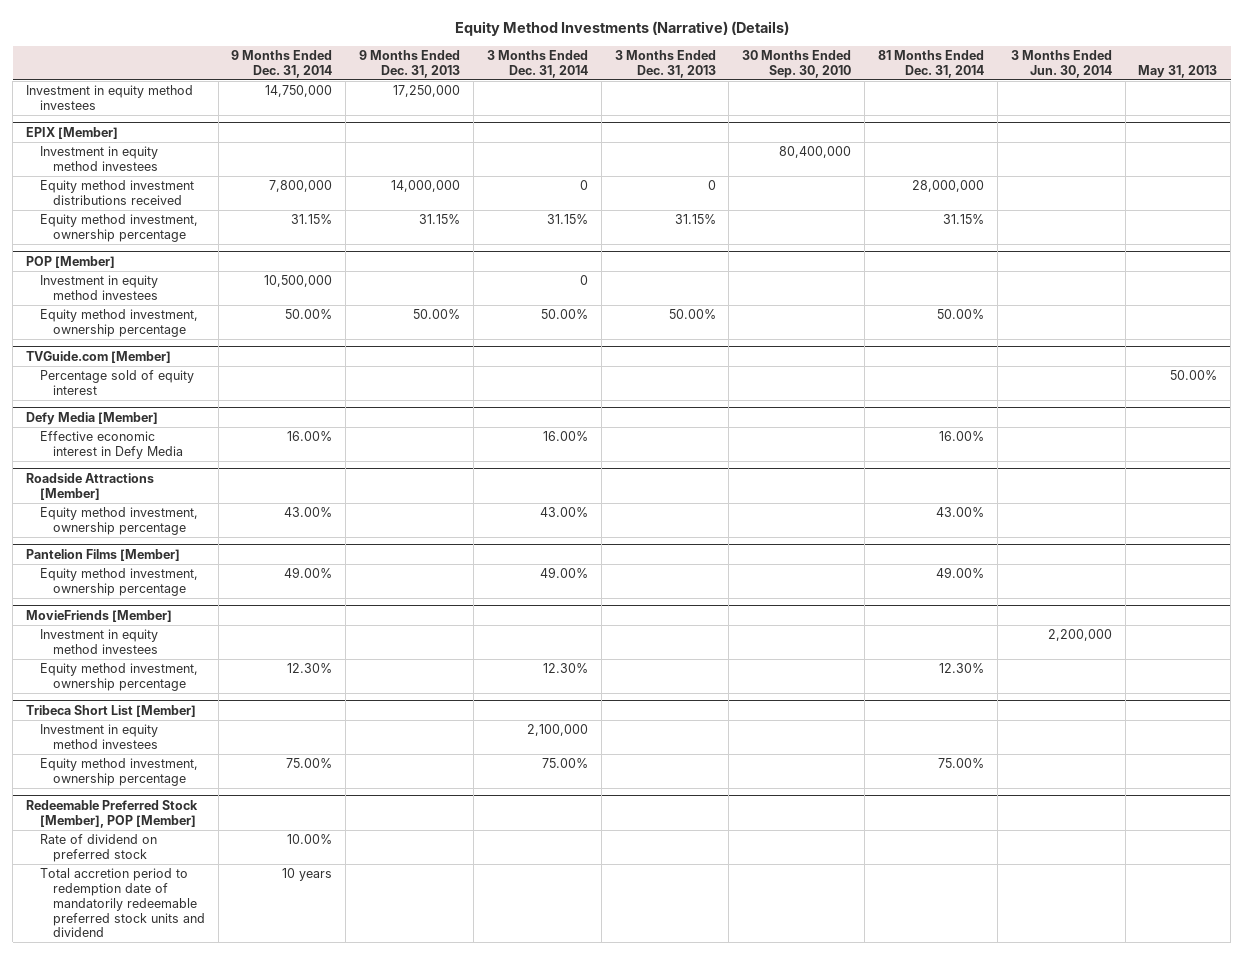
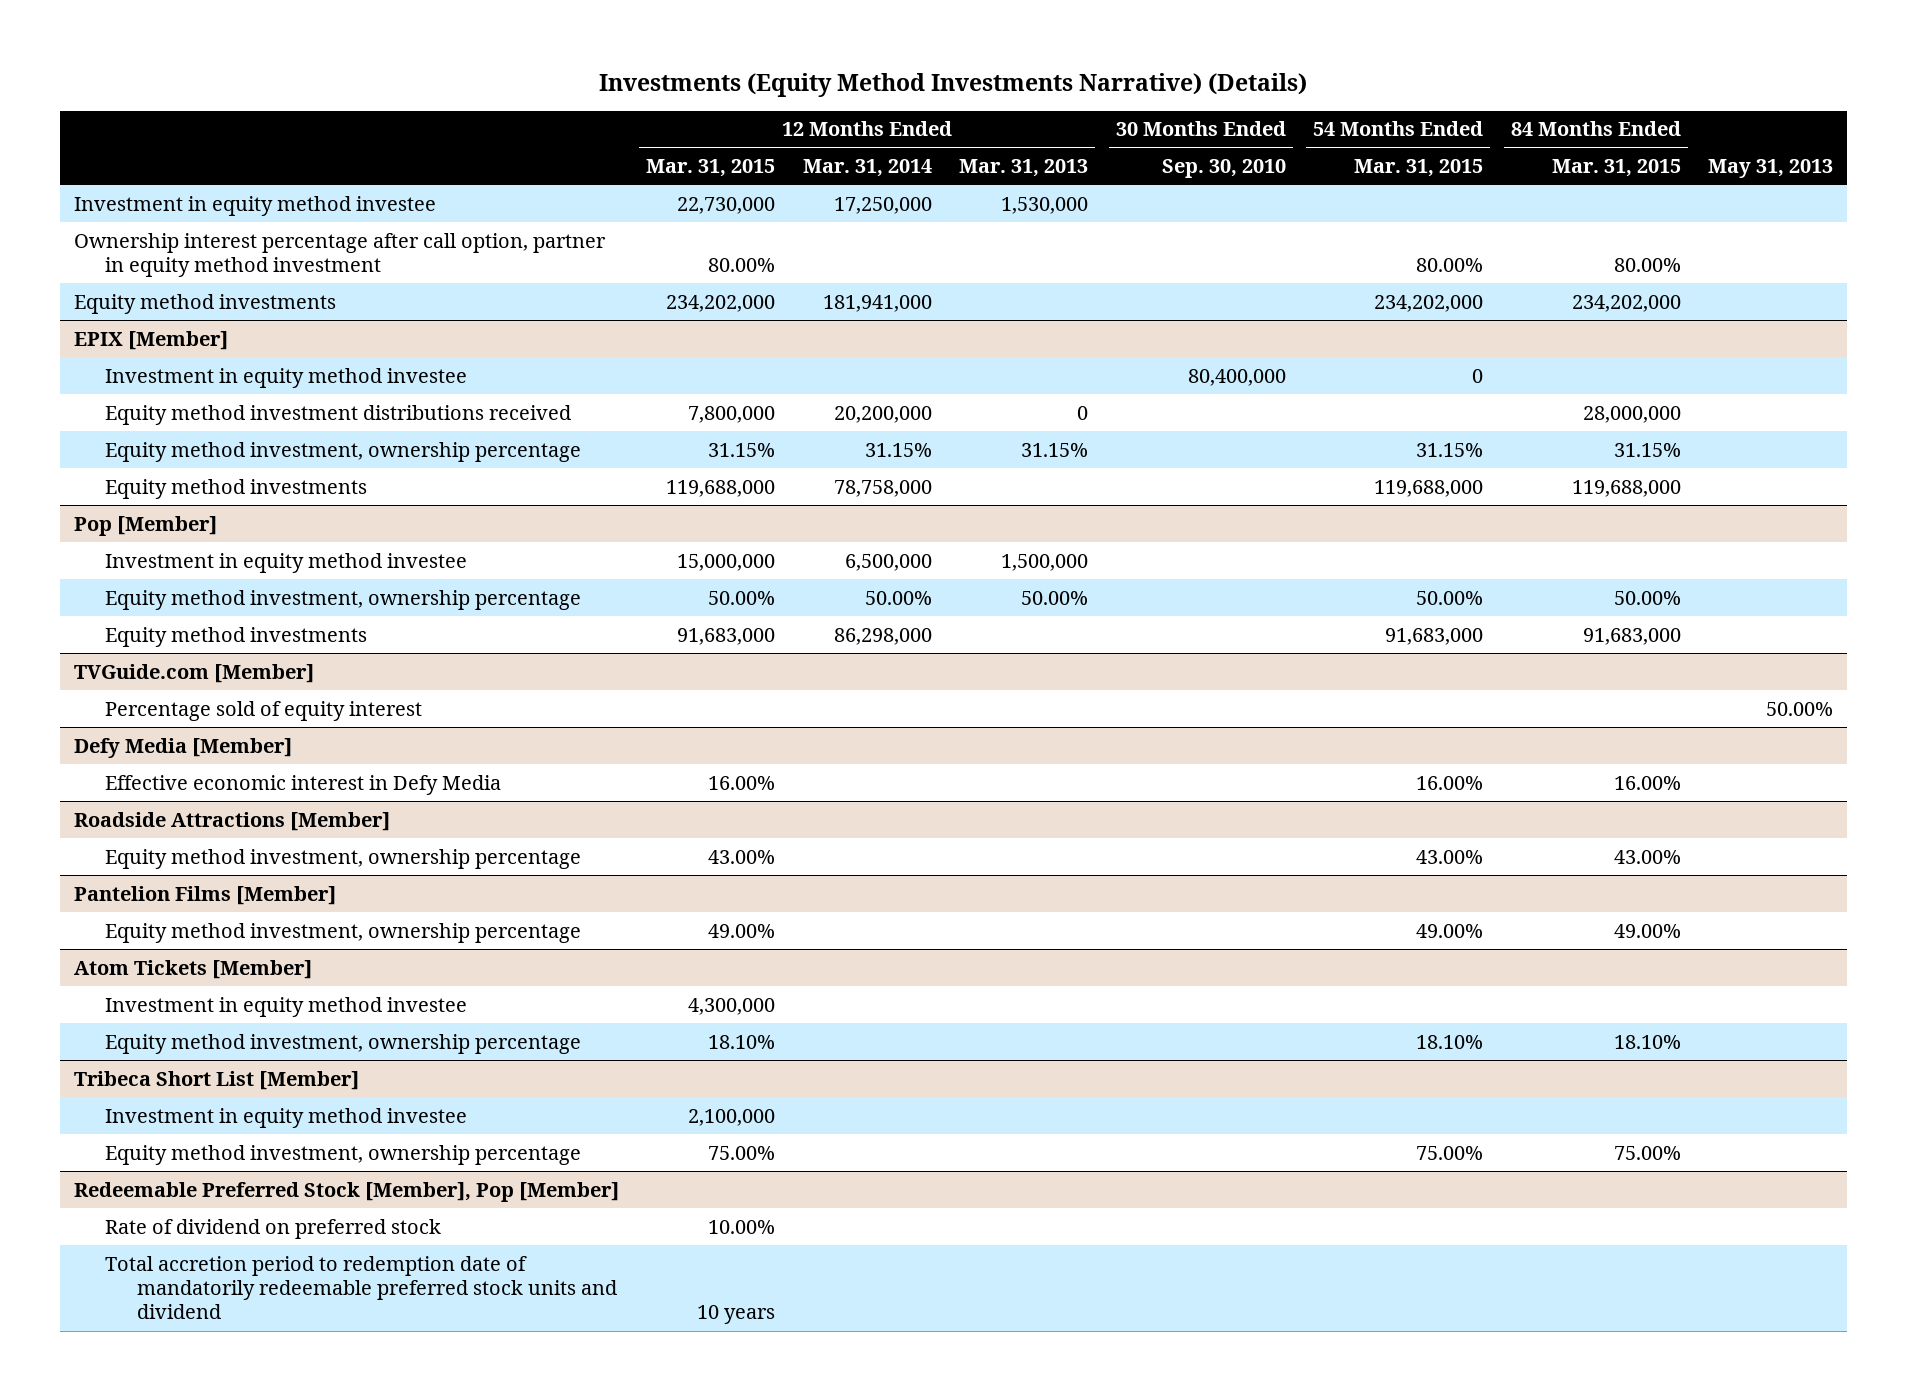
- Equity Method Investments (Narrative) (Details)
+ Investments (Equity Method Investments Narrative) (Details)
- | 9 Months Ended Dec. 31, 2014 | 9 Months Ended Dec. 31, 2013 | 3 Months Ended Dec. 31, 2014 | 3 Months Ended Dec. 31, 2013 | 30 Months Ended Sep. 30, 2010 | 81 Months Ended Dec. 31, 2014 | 3 Months Ended Jun. 30, 2014 | May 31, 2013
+ | 12 Months Ended Mar. 31, 2015 | 12 Months Ended Mar. 31, 2014 | 12 Months Ended Mar. 31, 2013 | 30 Months Ended Sep. 30, 2010 | 54 Months Ended Mar. 31, 2015 | 84 Months Ended Mar. 31, 2015 | May 31, 2013
- Investment in equity method investees | 14,750,000 | 17,250,000 | | | | | |
+ Investment in equity method investee | 22,730,000 | 17,250,000 | 1,530,000 | | | |
+ Ownership interest percentage after call option, partner in equity method investment | 80.00% | | | | 80.00% | 80.00% |
+ Equity method investments | 234,202,000 | 181,941,000 | | | 234,202,000 | 234,202,000 |
@ EPIX [Member]
- Investment in equity method investees | | | | | 80,400,000 | | |
+ Investment in equity method investee | | | | 80,400,000 | 0 | |
- POP [Member]
- Investment in equity method investees | 10,500,000 | | 0 | | | | |
@ EPIX [Member]
+ Equity method investments | 119,688,000 | 78,758,000 | | | 119,688,000 | 119,688,000 |
+ Pop [Member]
+ Investment in equity method investee | 15,000,000 | 6,500,000 | 1,500,000 | | | |
+ Equity method investments | 91,683,000 | 86,298,000 | | | 91,683,000 | 91,683,000 |
- MovieFriends [Member]
- Investment in equity method investees | | | | | | | 2,200,000 |
- Equity method investment, ownership percentage | 12.30% | | 12.30% | | | 12.30% | |
+ Atom Tickets [Member]
+ Investment in equity method investee | 4,300,000 | | | | | |
+ Equity method investment, ownership percentage | 18.10% | | | | 18.10% | 18.10% |
@ Tribeca Short List [Member]
- Investment in equity method investees | | | 2,100,000 | | | | |
+ Investment in equity method investee | 2,100,000 | | | | | |
- Redeemable Preferred Stock [Member], POP [Member]
+ Redeemable Preferred Stock [Member], Pop [Member]

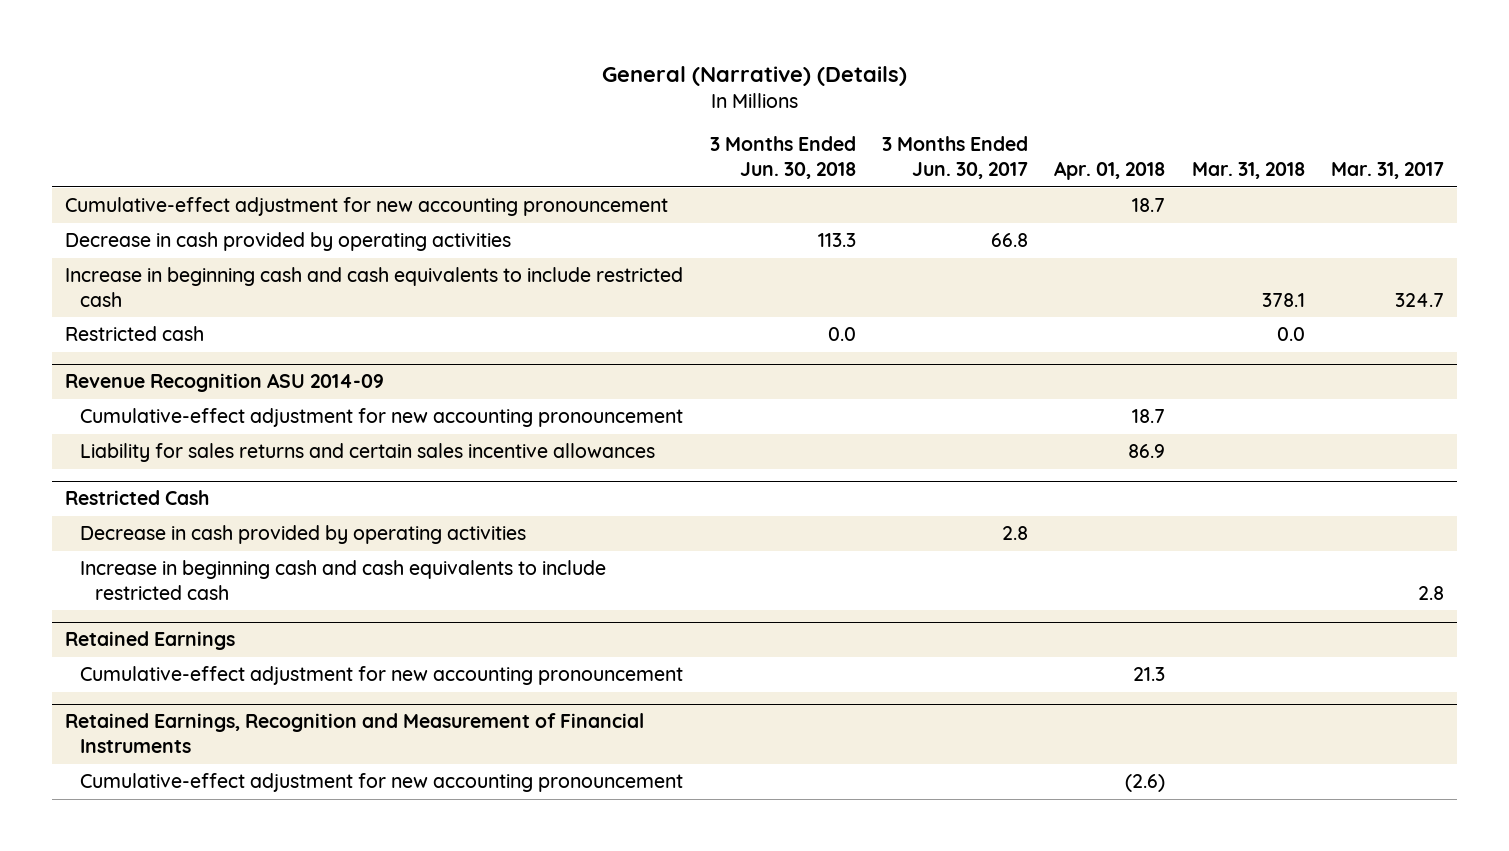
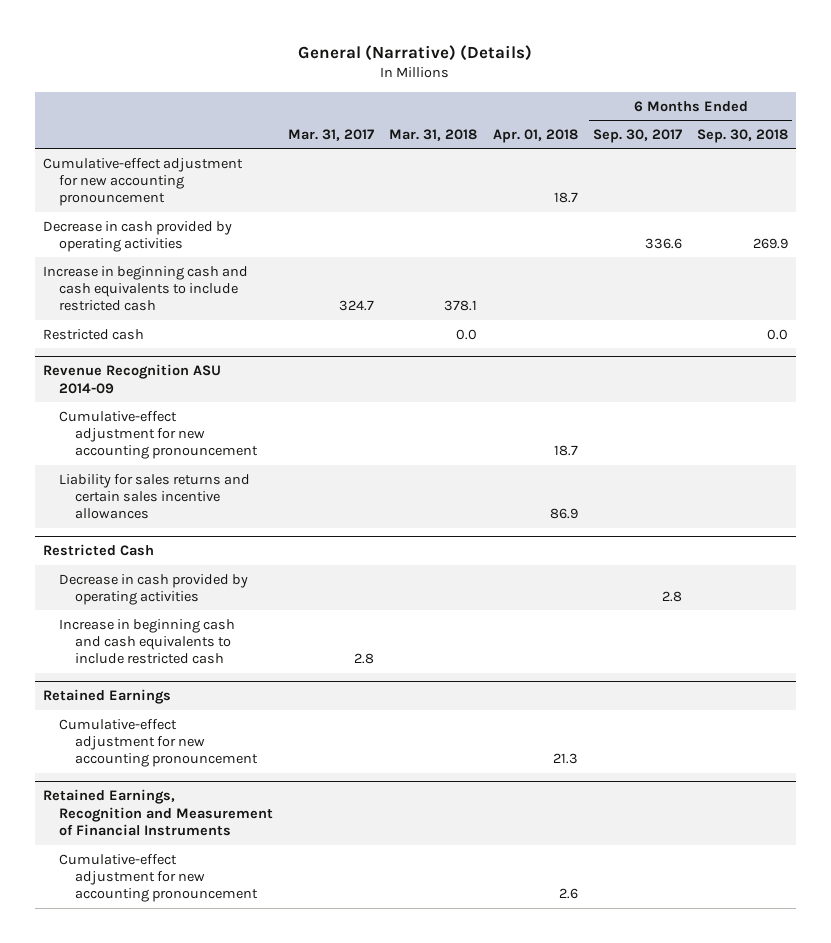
- | 3 Months Ended Jun. 30, 2018 | 3 Months Ended Jun. 30, 2017 | Apr. 01, 2018 | Mar. 31, 2018 | Mar. 31, 2017
+ | Mar. 31, 2017 | Mar. 31, 2018 | Apr. 01, 2018 | 6 Months Ended Sep. 30, 2017 | 6 Months Ended Sep. 30, 2018
@ Retained Earnings, Recognition and Measurement of Financial Instruments
- Cumulative-effect adjustment for new accounting pronouncement | | | (2.6) | |
+ Cumulative-effect adjustment for new accounting pronouncement | | | 2.6 | |

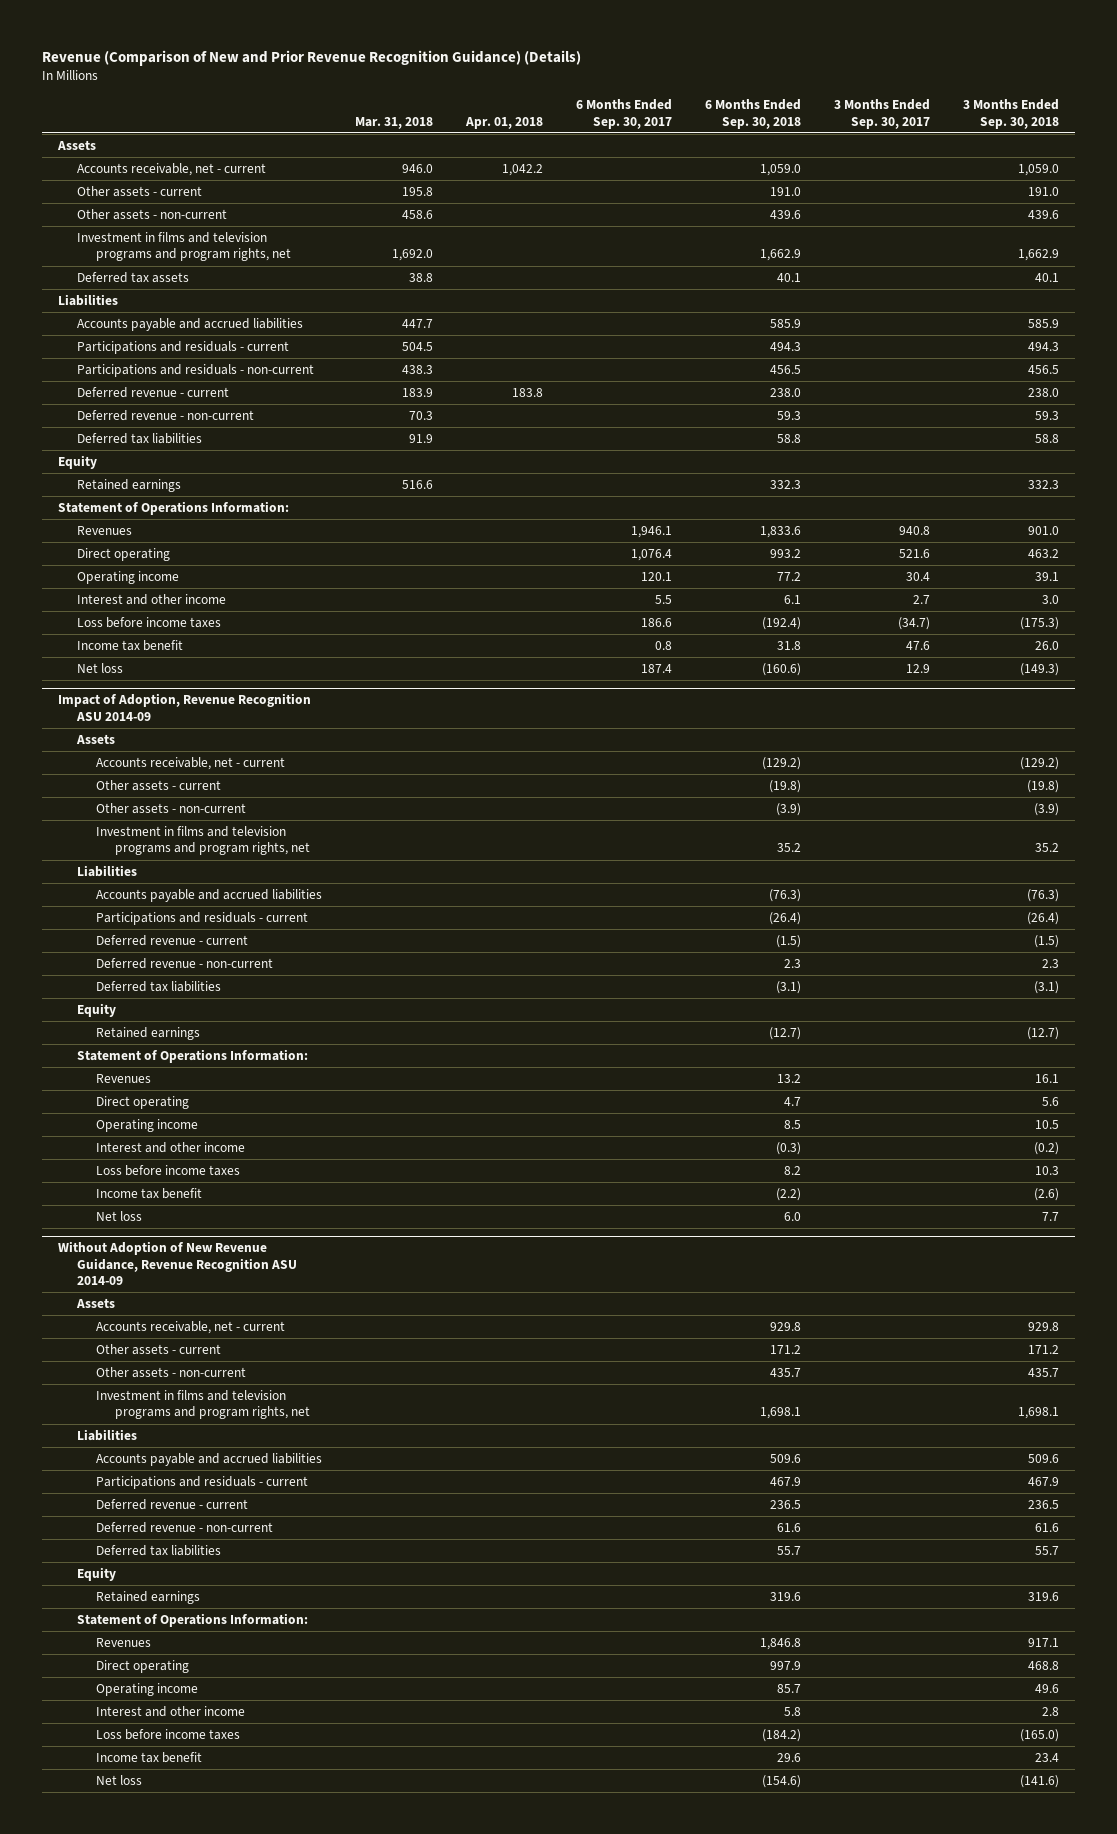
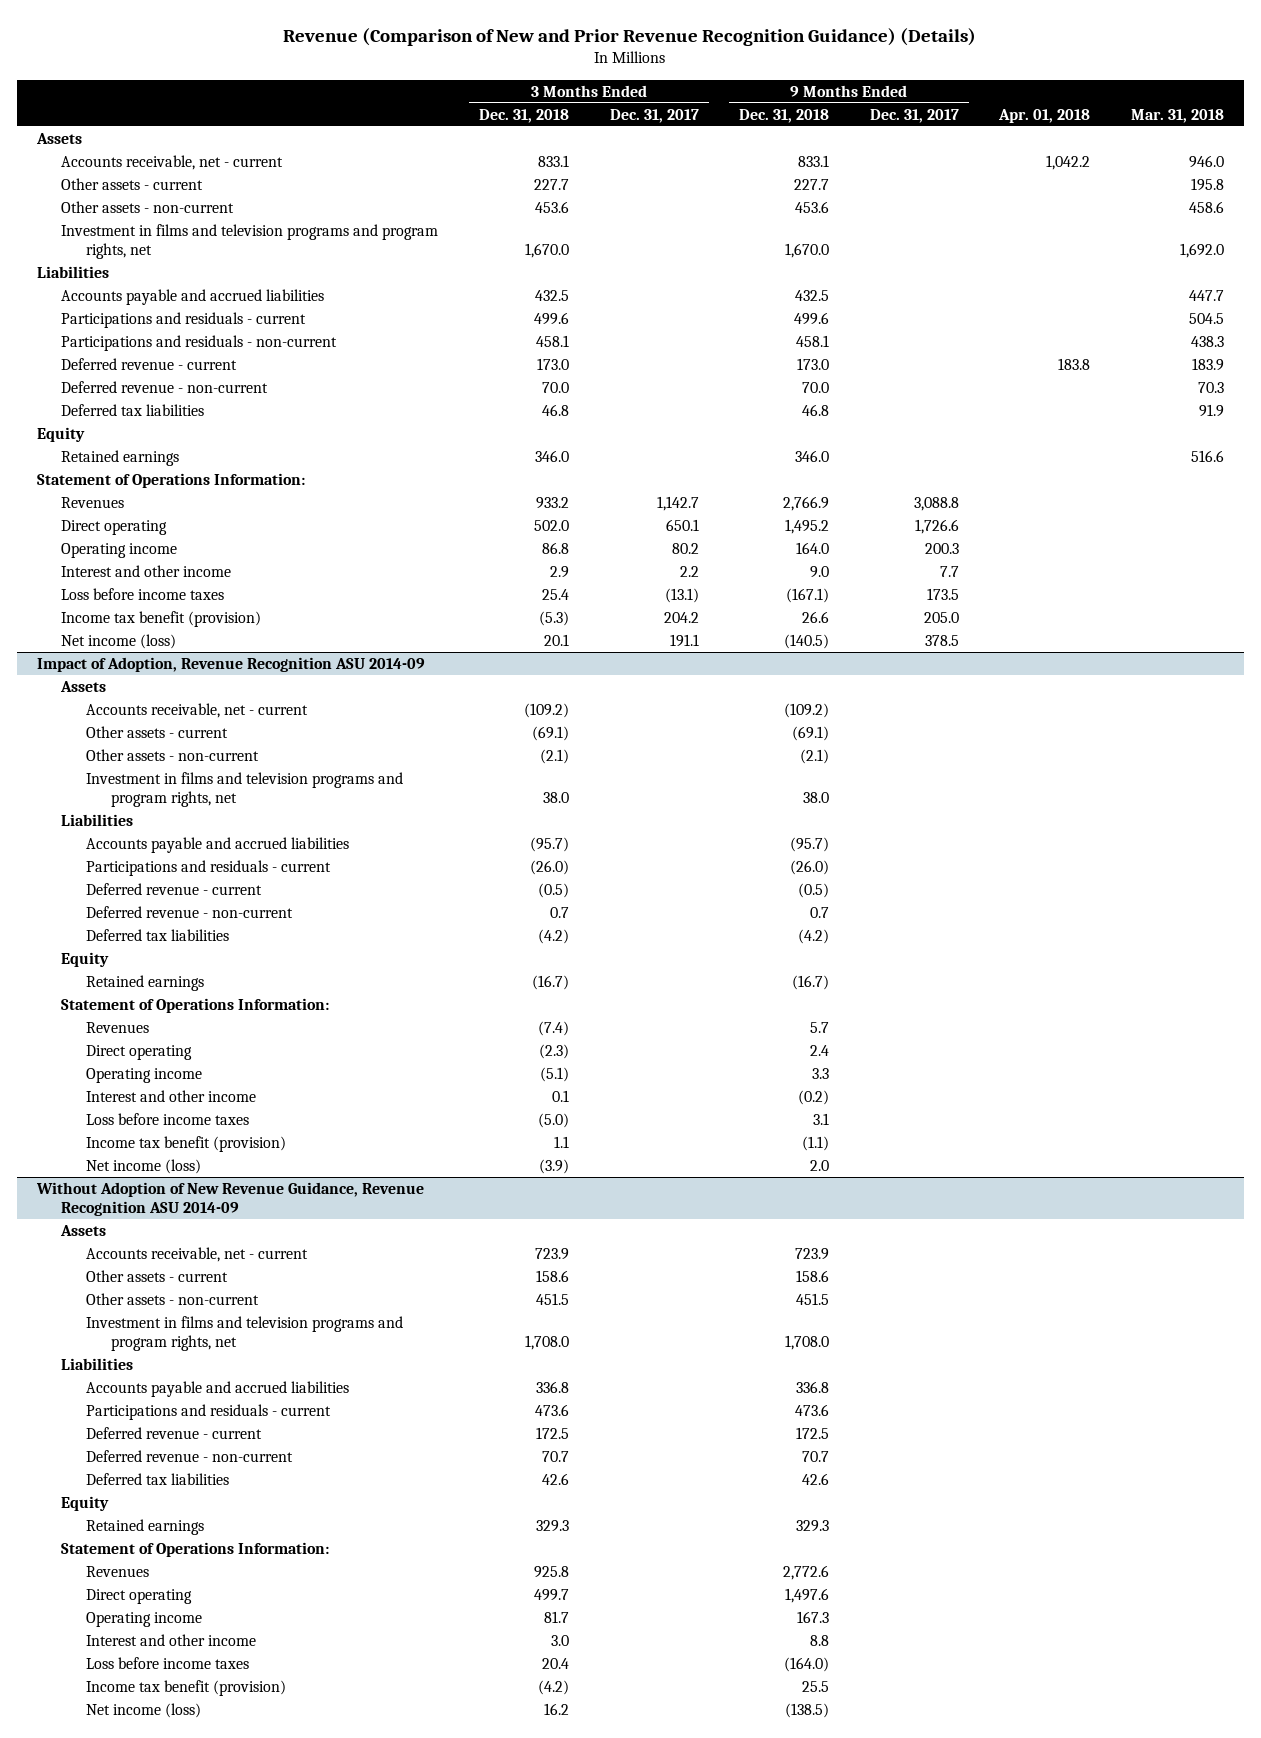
- | Mar. 31, 2018 | Apr. 01, 2018 | 6 Months Ended Sep. 30, 2017 | 6 Months Ended Sep. 30, 2018 | 3 Months Ended Sep. 30, 2017 | 3 Months Ended Sep. 30, 2018
+ | 3 Months Ended Dec. 31, 2018 | 3 Months Ended Dec. 31, 2017 | 9 Months Ended Dec. 31, 2018 | 9 Months Ended Dec. 31, 2017 | Apr. 01, 2018 | Mar. 31, 2018
- Deferred tax assets | 38.8 | | | 40.1 | | 40.1
- Income tax benefit | | | 0.8 | 31.8 | 47.6 | 26.0
- Net loss | | | 187.4 | (160.6) | 12.9 | (149.3)
+ Income tax benefit (provision) | (5.3) | 204.2 | 26.6 | 205.0 | |
+ Net income (loss) | 20.1 | 191.1 | (140.5) | 378.5 | |
@ Impact of Adoption, Revenue Recognition ASU 2014-09
- Income tax benefit | | | | (2.2) | | (2.6)
- Net loss | | | | 6.0 | | 7.7
+ Income tax benefit (provision) | 1.1 | | (1.1) | | |
+ Net income (loss) | (3.9) | | 2.0 | | |
@ Without Adoption of New Revenue Guidance, Revenue Recognition ASU 2014-09
- Income tax benefit | | | | 29.6 | | 23.4
- Net loss | | | | (154.6) | | (141.6)
+ Income tax benefit (provision) | (4.2) | | 25.5 | | |
+ Net income (loss) | 16.2 | | (138.5) | | |

